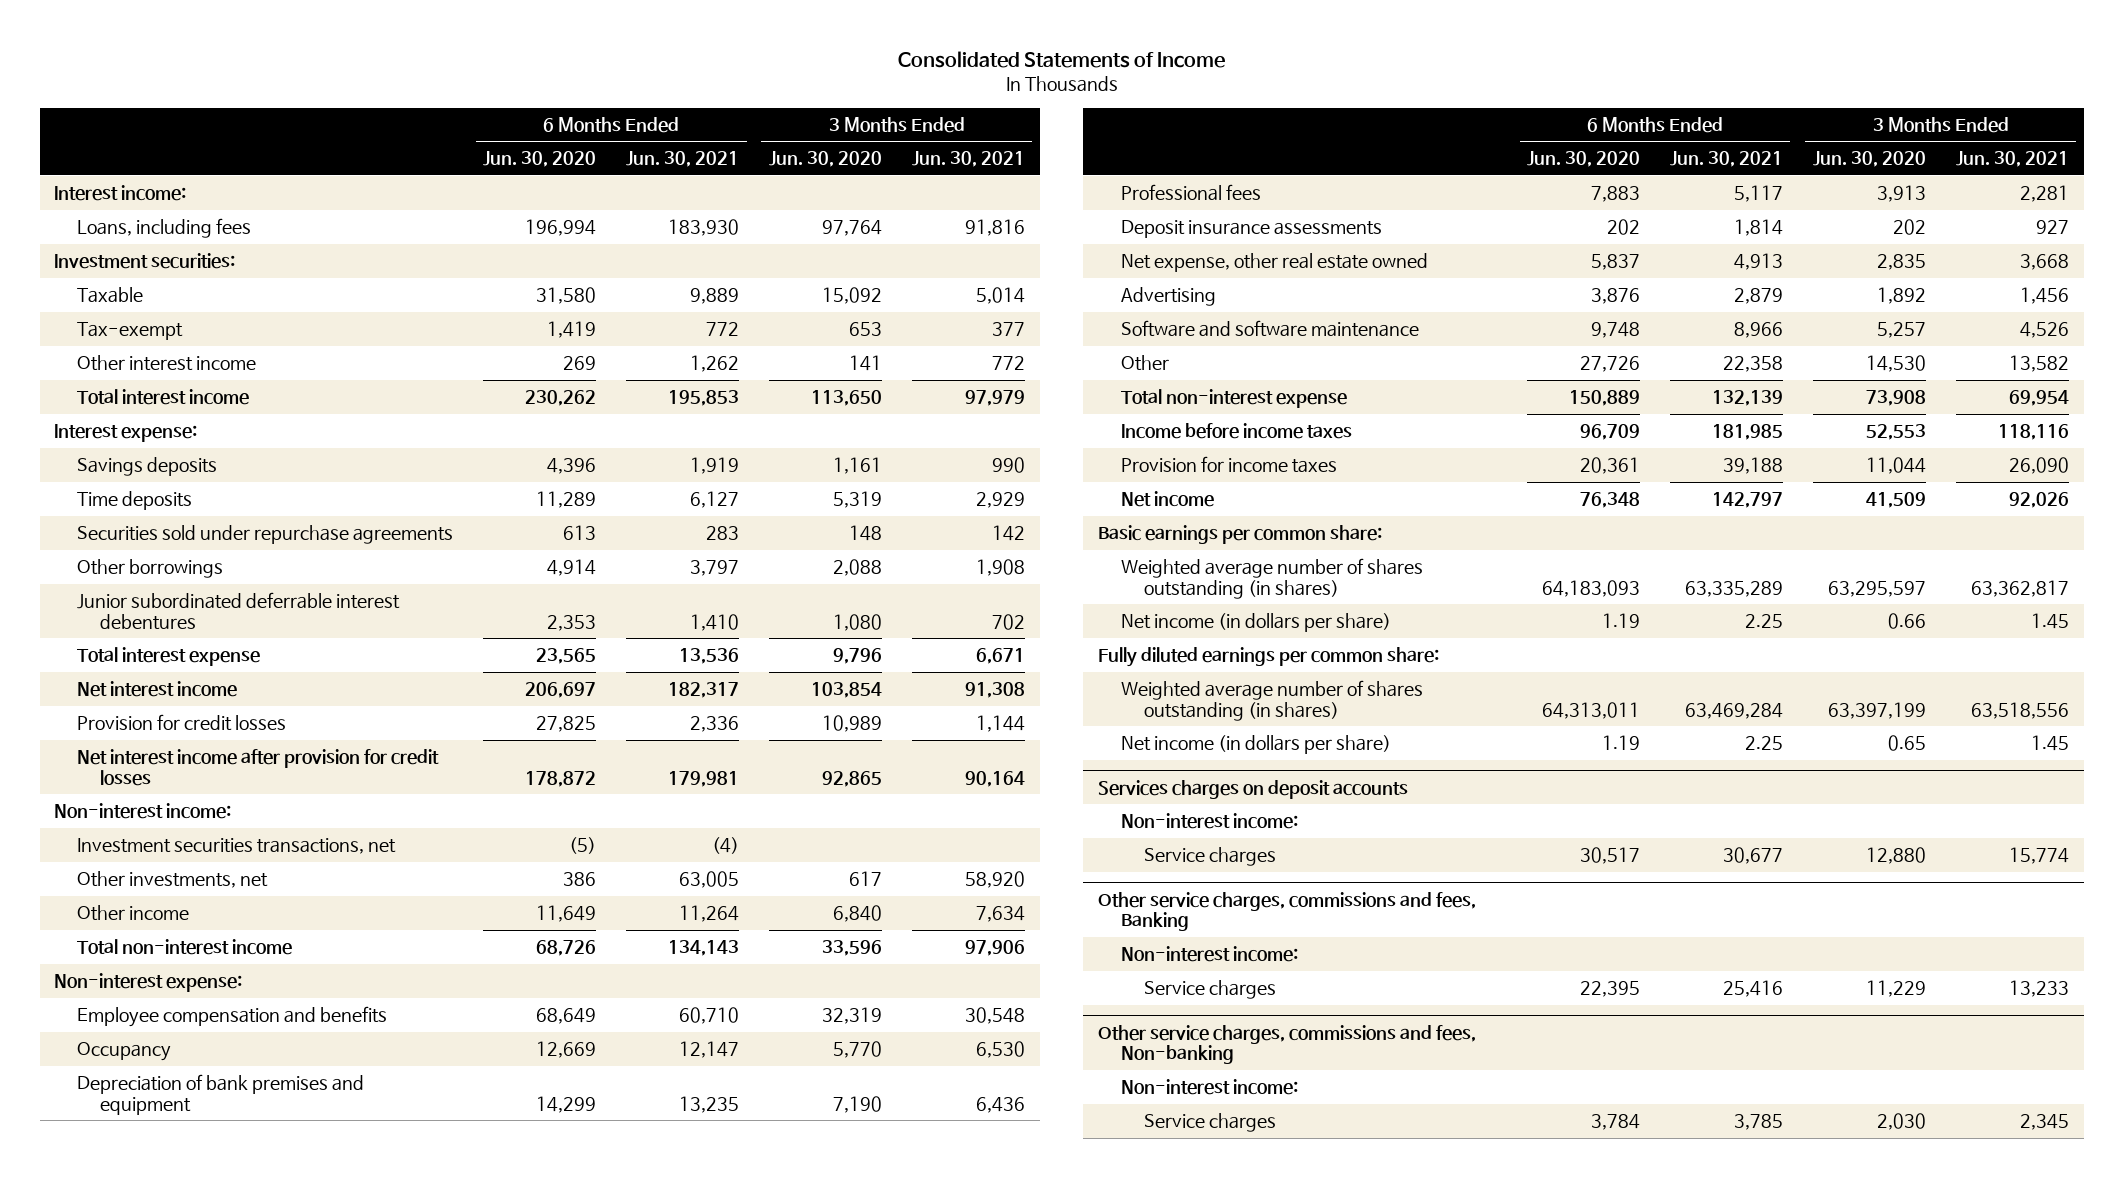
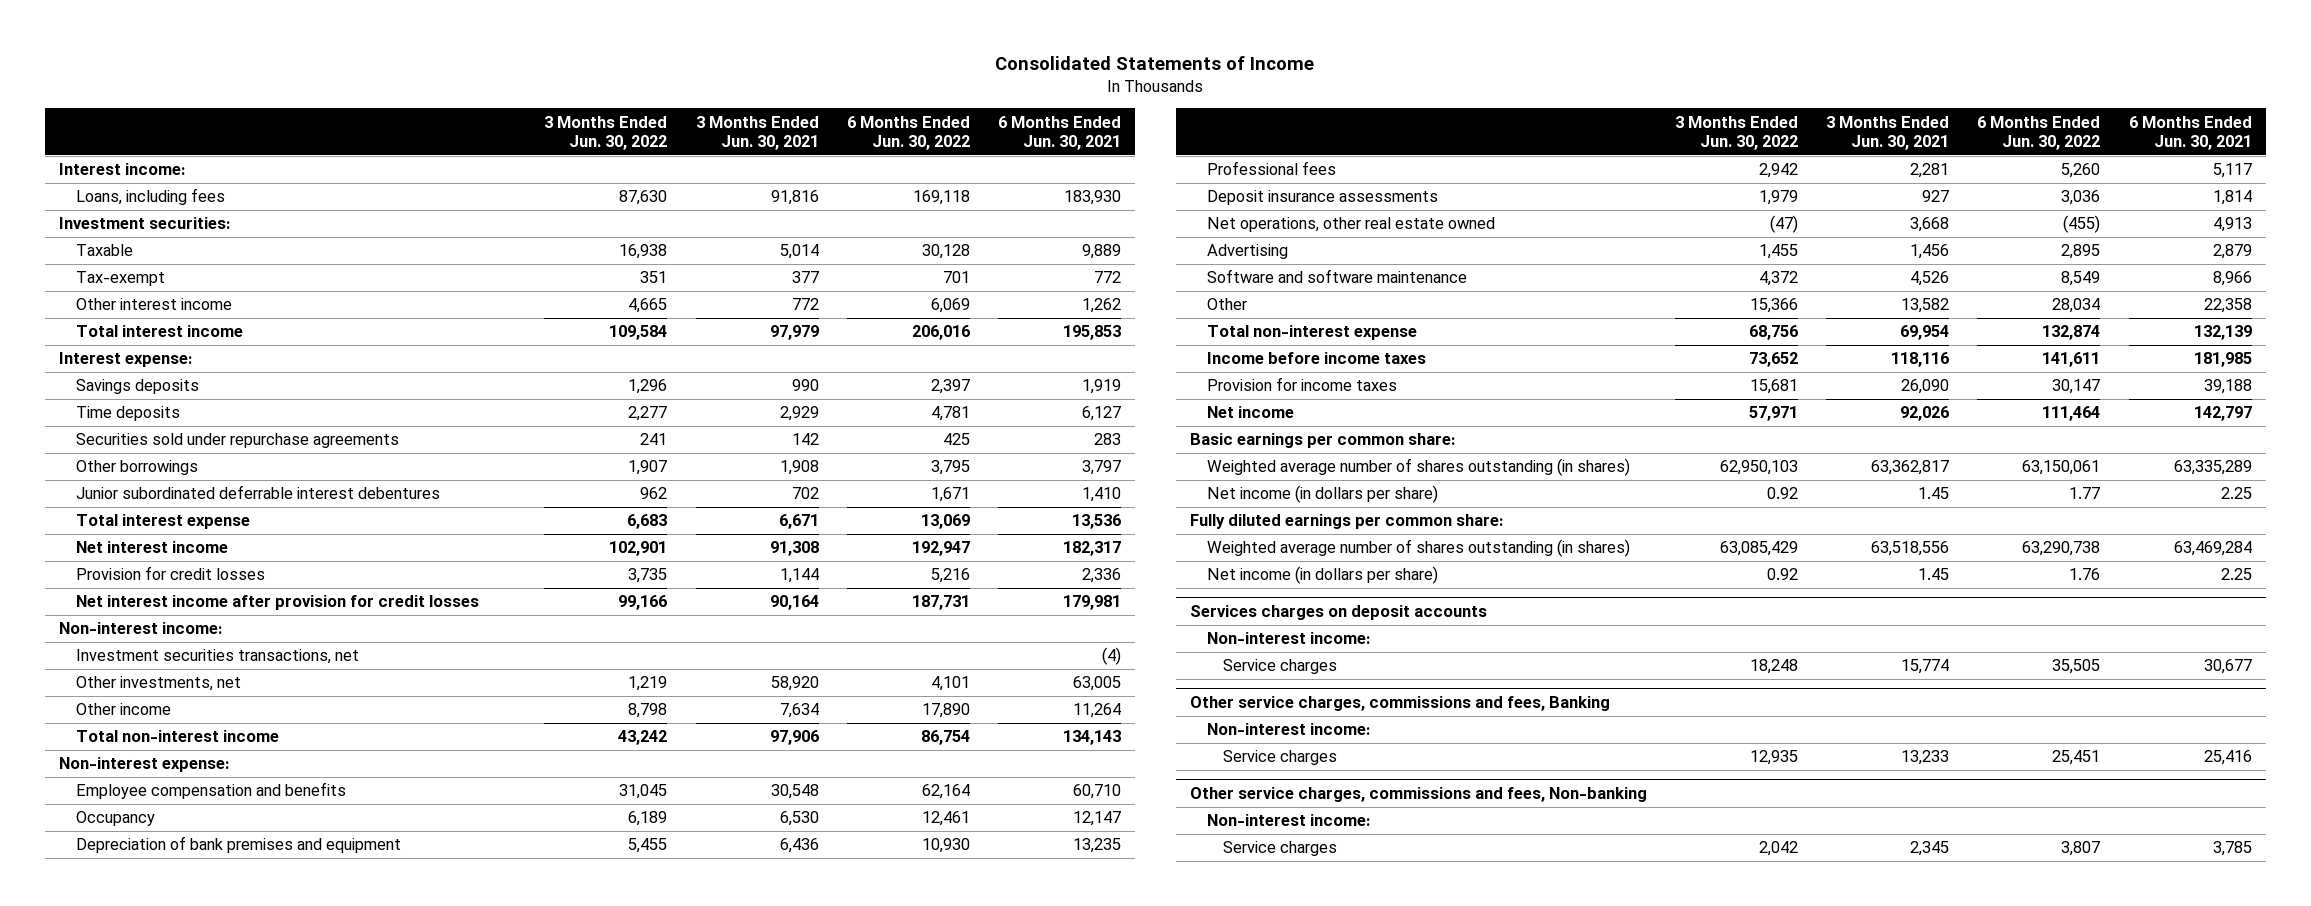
- | 6 Months Ended Jun. 30, 2020 | 6 Months Ended Jun. 30, 2021 | 3 Months Ended Jun. 30, 2020 | 3 Months Ended Jun. 30, 2021
+ | 3 Months Ended Jun. 30, 2022 | 3 Months Ended Jun. 30, 2021 | 6 Months Ended Jun. 30, 2022 | 6 Months Ended Jun. 30, 2021
- Net expense, other real estate owned | 5,837 | 4,913 | 2,835 | 3,668
+ Net operations, other real estate owned | (47) | 3,668 | (455) | 4,913

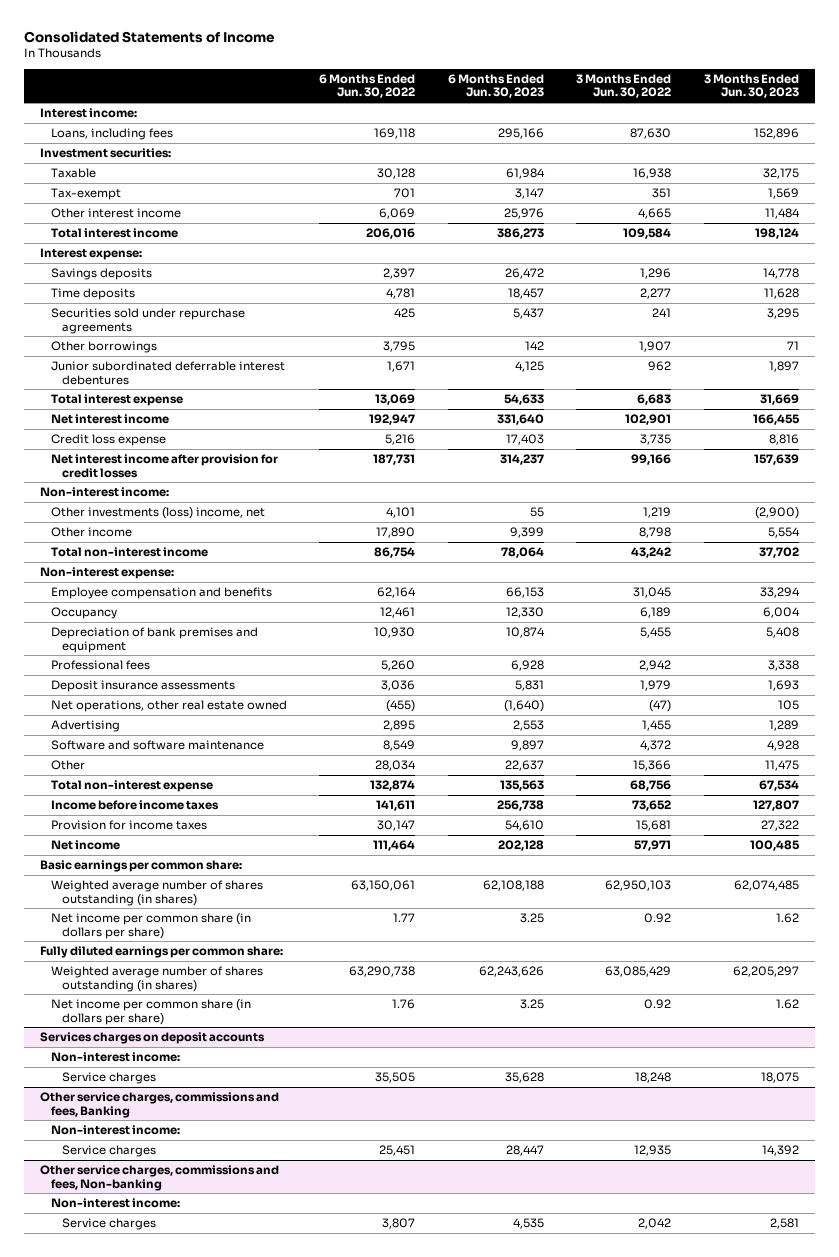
- | 3 Months Ended Jun. 30, 2022 | 3 Months Ended Jun. 30, 2021 | 6 Months Ended Jun. 30, 2022 | 6 Months Ended Jun. 30, 2021
+ | 6 Months Ended Jun. 30, 2022 | 6 Months Ended Jun. 30, 2023 | 3 Months Ended Jun. 30, 2022 | 3 Months Ended Jun. 30, 2023
- Provision for credit losses | 3,735 | 1,144 | 5,216 | 2,336
+ Credit loss expense | 5,216 | 17,403 | 3,735 | 8,816
- Investment securities transactions, net | | | | (4)
- Other investments, net | 1,219 | 58,920 | 4,101 | 63,005
+ Other investments (loss) income, net | 4,101 | 55 | 1,219 | (2,900)
- Net income (in dollars per share) | 0.92 | 1.45 | 1.77 | 2.25
+ Net income per common share (in dollars per share) | 1.77 | 3.25 | 0.92 | 1.62
- Net income (in dollars per share) | 0.92 | 1.45 | 1.76 | 2.25
+ Net income per common share (in dollars per share) | 1.76 | 3.25 | 0.92 | 1.62

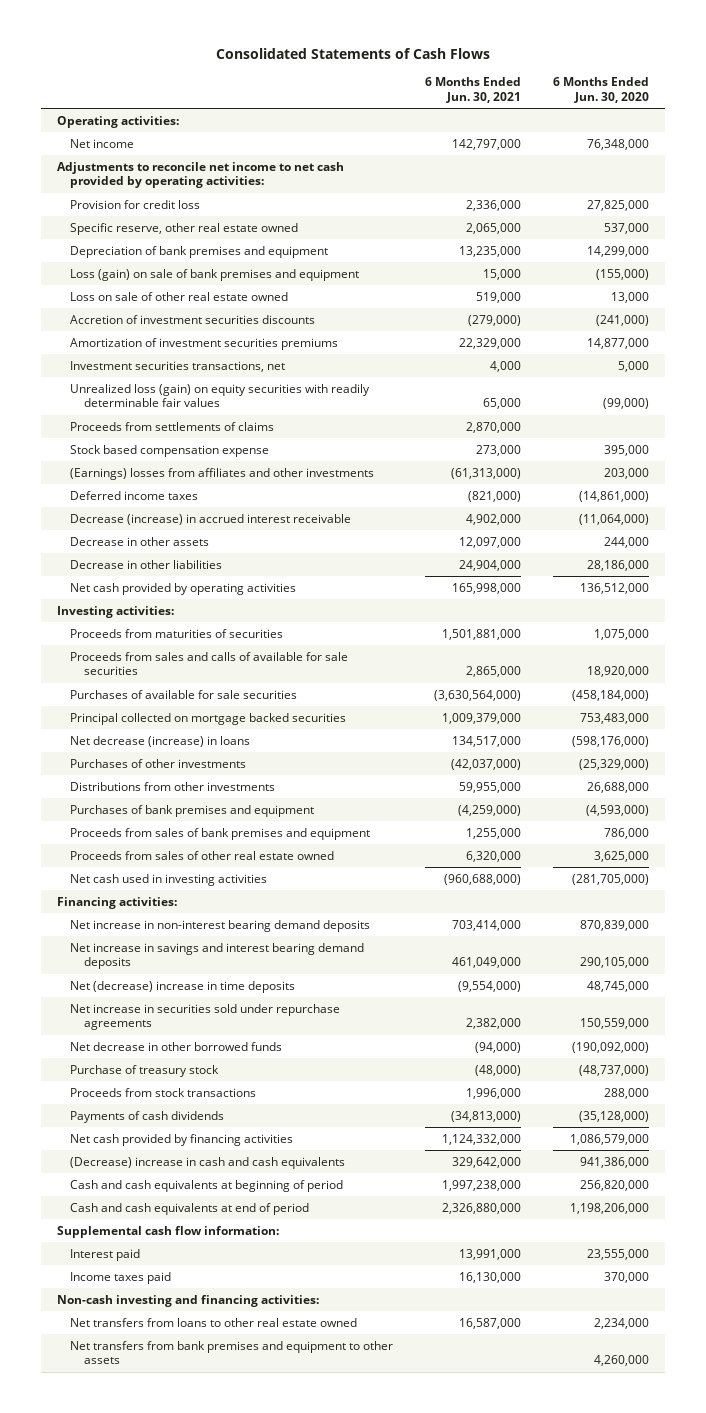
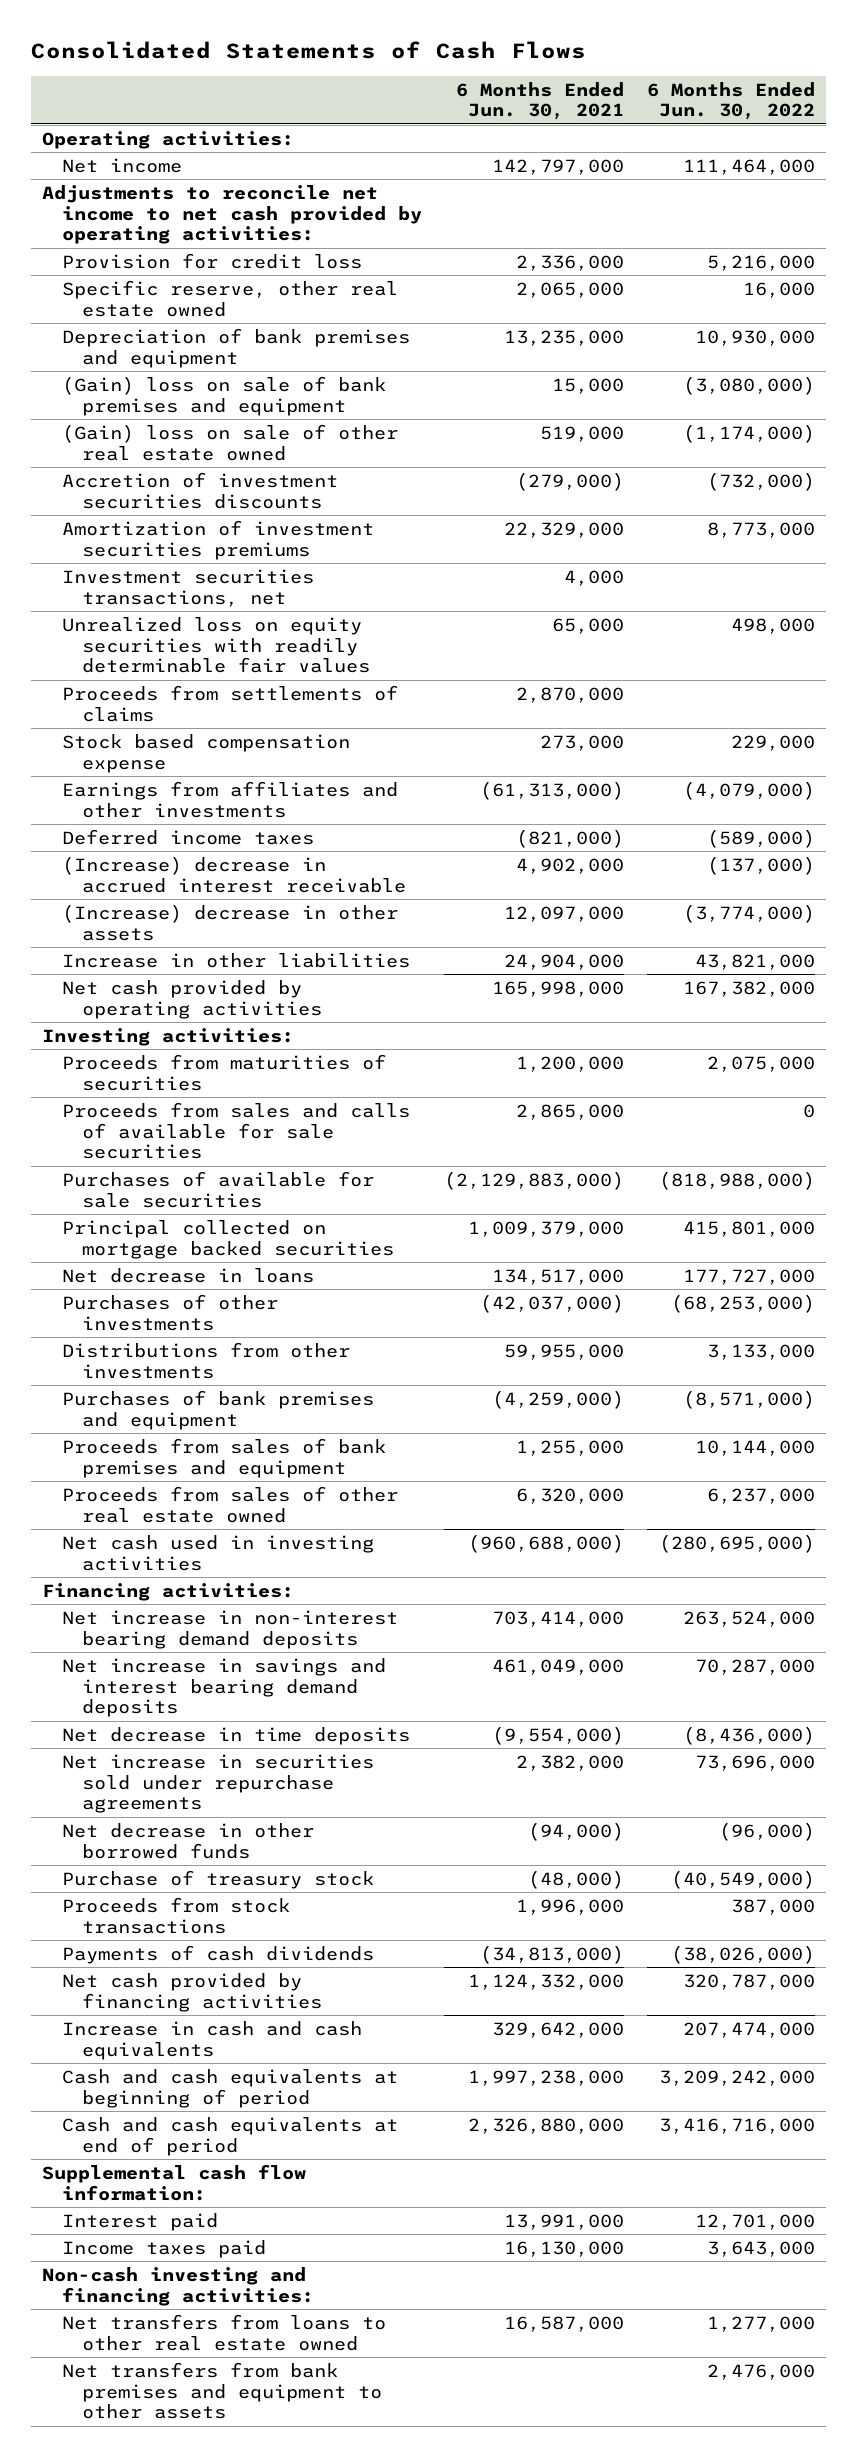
- | 6 Months Ended Jun. 30, 2021 | 6 Months Ended Jun. 30, 2020
+ | 6 Months Ended Jun. 30, 2021 | 6 Months Ended Jun. 30, 2022
- Loss (gain) on sale of bank premises and equipment | 15,000 | (155,000)
- Loss on sale of other real estate owned | 519,000 | 13,000
+ (Gain) loss on sale of bank premises and equipment | 15,000 | (3,080,000)
+ (Gain) loss on sale of other real estate owned | 519,000 | (1,174,000)
- Unrealized loss (gain) on equity securities with readily determinable fair values | 65,000 | (99,000)
+ Unrealized loss on equity securities with readily determinable fair values | 65,000 | 498,000
- (Earnings) losses from affiliates and other investments | (61,313,000) | 203,000
+ Earnings from affiliates and other investments | (61,313,000) | (4,079,000)
- Decrease (increase) in accrued interest receivable | 4,902,000 | (11,064,000)
- Decrease in other assets | 12,097,000 | 244,000
- Decrease in other liabilities | 24,904,000 | 28,186,000
+ (Increase) decrease in accrued interest receivable | 4,902,000 | (137,000)
+ (Increase) decrease in other assets | 12,097,000 | (3,774,000)
+ Increase in other liabilities | 24,904,000 | 43,821,000
- Proceeds from maturities of securities | 1,501,881,000 | 1,075,000
+ Proceeds from maturities of securities | 1,200,000 | 2,075,000
- Purchases of available for sale securities | (3,630,564,000) | (458,184,000)
+ Purchases of available for sale securities | (2,129,883,000) | (818,988,000)
- Net decrease (increase) in loans | 134,517,000 | (598,176,000)
+ Net decrease in loans | 134,517,000 | 177,727,000
- Net (decrease) increase in time deposits | (9,554,000) | 48,745,000
+ Net decrease in time deposits | (9,554,000) | (8,436,000)
- (Decrease) increase in cash and cash equivalents | 329,642,000 | 941,386,000
+ Increase in cash and cash equivalents | 329,642,000 | 207,474,000

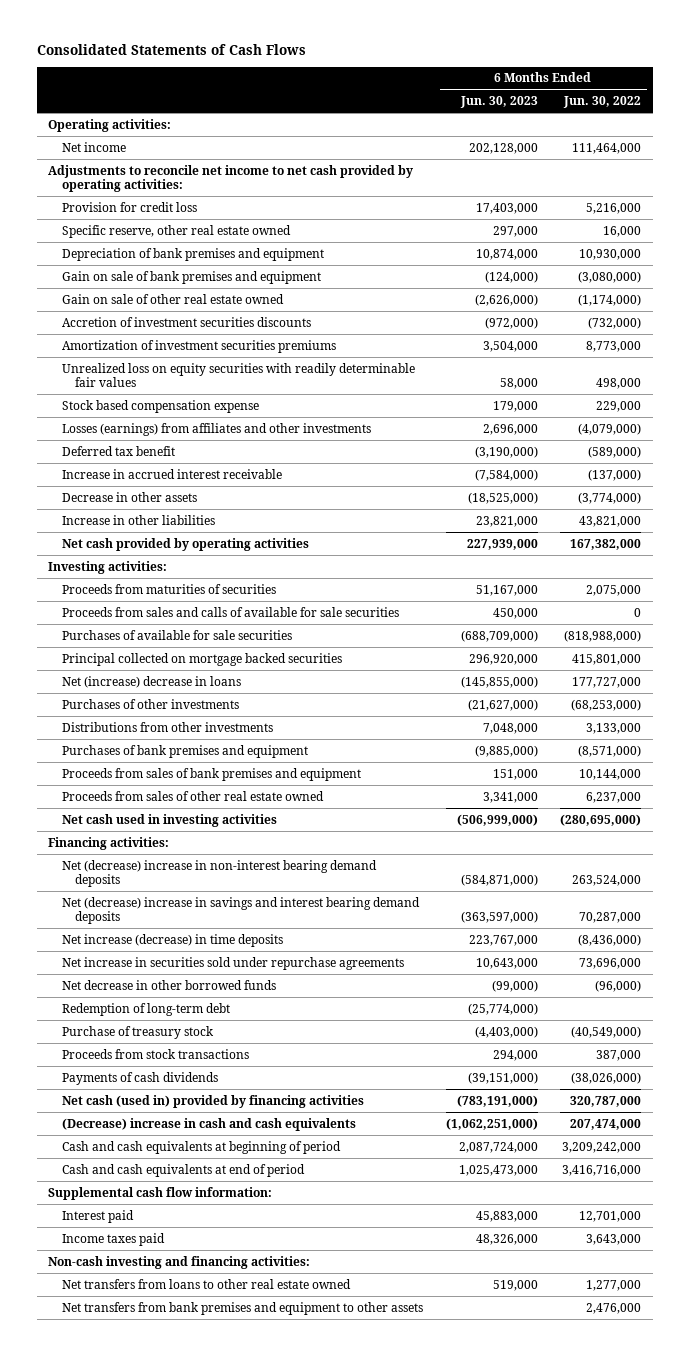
- | 6 Months Ended Jun. 30, 2021 | 6 Months Ended Jun. 30, 2022
+ | 6 Months Ended Jun. 30, 2023 | 6 Months Ended Jun. 30, 2022
- (Gain) loss on sale of bank premises and equipment | 15,000 | (3,080,000)
- (Gain) loss on sale of other real estate owned | 519,000 | (1,174,000)
+ Gain on sale of bank premises and equipment | (124,000) | (3,080,000)
+ Gain on sale of other real estate owned | (2,626,000) | (1,174,000)
- Investment securities transactions, net | 4,000 |
- Proceeds from settlements of claims | 2,870,000 |
- Earnings from affiliates and other investments | (61,313,000) | (4,079,000)
- Deferred income taxes | (821,000) | (589,000)
- (Increase) decrease in accrued interest receivable | 4,902,000 | (137,000)
- (Increase) decrease in other assets | 12,097,000 | (3,774,000)
+ Losses (earnings) from affiliates and other investments | 2,696,000 | (4,079,000)
+ Deferred tax benefit | (3,190,000) | (589,000)
+ Increase in accrued interest receivable | (7,584,000) | (137,000)
+ Decrease in other assets | (18,525,000) | (3,774,000)
- Net decrease in loans | 134,517,000 | 177,727,000
+ Net (increase) decrease in loans | (145,855,000) | 177,727,000
- Net increase in non-interest bearing demand deposits | 703,414,000 | 263,524,000
- Net increase in savings and interest bearing demand deposits | 461,049,000 | 70,287,000
- Net decrease in time deposits | (9,554,000) | (8,436,000)
+ Net (decrease) increase in non-interest bearing demand deposits | (584,871,000) | 263,524,000
+ Net (decrease) increase in savings and interest bearing demand deposits | (363,597,000) | 70,287,000
+ Net increase (decrease) in time deposits | 223,767,000 | (8,436,000)
+ Redemption of long-term debt | (25,774,000) |
- Net cash provided by financing activities | 1,124,332,000 | 320,787,000
- Increase in cash and cash equivalents | 329,642,000 | 207,474,000
+ Net cash (used in) provided by financing activities | (783,191,000) | 320,787,000
+ (Decrease) increase in cash and cash equivalents | (1,062,251,000) | 207,474,000

